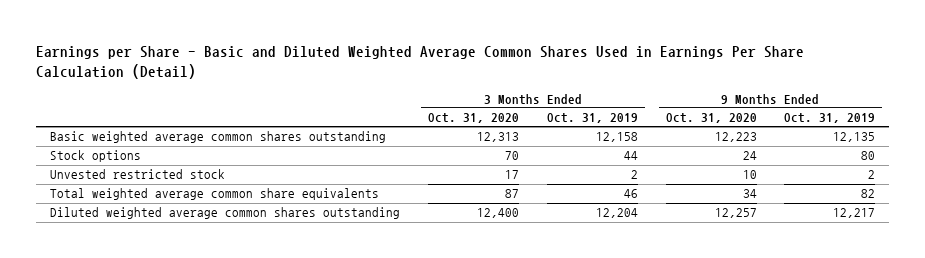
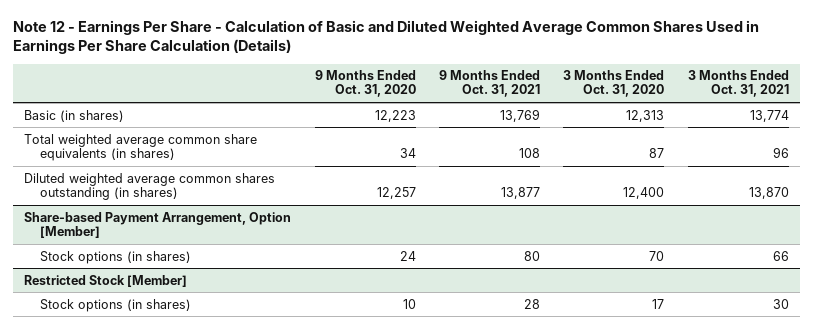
- Earnings per Share - Basic and Diluted Weighted Average Common Shares Used in Earnings Per Share Calculation (Detail)
+ Note 12 - Earnings Per Share - Calculation of Basic and Diluted Weighted Average Common Shares Used in Earnings Per Share Calculation (Details)
- | 3 Months Ended Oct. 31, 2020 | 3 Months Ended Oct. 31, 2019 | 9 Months Ended Oct. 31, 2020 | 9 Months Ended Oct. 31, 2019
+ | 9 Months Ended Oct. 31, 2020 | 9 Months Ended Oct. 31, 2021 | 3 Months Ended Oct. 31, 2020 | 3 Months Ended Oct. 31, 2021
- Basic weighted average common shares outstanding | 12,313 | 12,158 | 12,223 | 12,135
- Stock options | 70 | 44 | 24 | 80
- Unvested restricted stock | 17 | 2 | 10 | 2
- Total weighted average common share equivalents | 87 | 46 | 34 | 82
- Diluted weighted average common shares outstanding | 12,400 | 12,204 | 12,257 | 12,217
+ Basic (in shares) | 12,223 | 13,769 | 12,313 | 13,774
+ Total weighted average common share equivalents (in shares) | 34 | 108 | 87 | 96
+ Diluted weighted average common shares outstanding (in shares) | 12,257 | 13,877 | 12,400 | 13,870
+ Share-based Payment Arrangement, Option [Member]
+ Stock options (in shares) | 24 | 80 | 70 | 66
+ Restricted Stock [Member]
+ Stock options (in shares) | 10 | 28 | 17 | 30

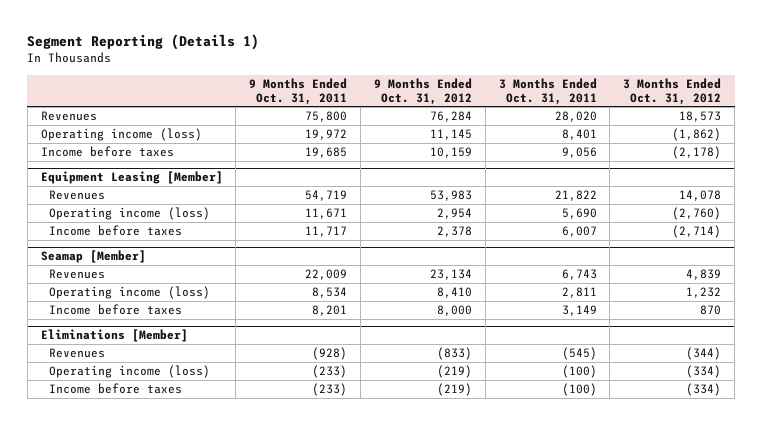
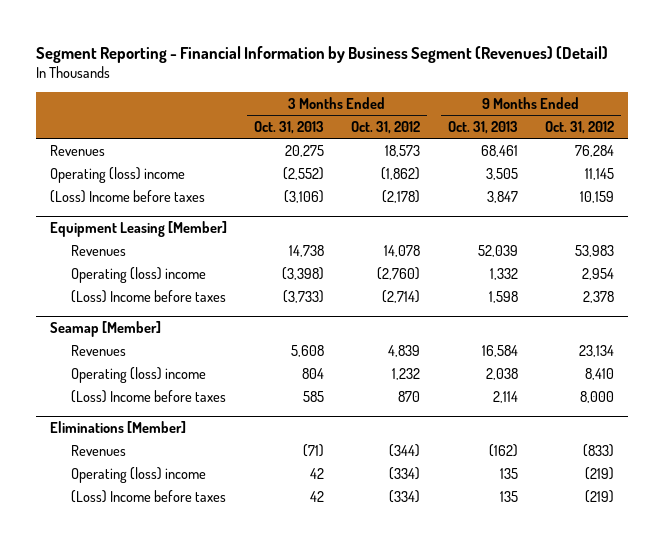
- Segment Reporting (Details 1)
+ Segment Reporting - Financial Information by Business Segment (Revenues) (Detail)
- | 9 Months Ended Oct. 31, 2011 | 9 Months Ended Oct. 31, 2012 | 3 Months Ended Oct. 31, 2011 | 3 Months Ended Oct. 31, 2012
+ | 3 Months Ended Oct. 31, 2013 | 3 Months Ended Oct. 31, 2012 | 9 Months Ended Oct. 31, 2013 | 9 Months Ended Oct. 31, 2012
- Operating income (loss) | 19,972 | 11,145 | 8,401 | (1,862)
- Income before taxes | 19,685 | 10,159 | 9,056 | (2,178)
+ Operating (loss) income | (2,552) | (1,862) | 3,505 | 11,145
+ (Loss) Income before taxes | (3,106) | (2,178) | 3,847 | 10,159
@ Equipment Leasing [Member]
- Operating income (loss) | 11,671 | 2,954 | 5,690 | (2,760)
- Income before taxes | 11,717 | 2,378 | 6,007 | (2,714)
+ Operating (loss) income | (3,398) | (2,760) | 1,332 | 2,954
+ (Loss) Income before taxes | (3,733) | (2,714) | 1,598 | 2,378
@ Seamap [Member]
- Operating income (loss) | 8,534 | 8,410 | 2,811 | 1,232
- Income before taxes | 8,201 | 8,000 | 3,149 | 870
+ Operating (loss) income | 804 | 1,232 | 2,038 | 8,410
+ (Loss) Income before taxes | 585 | 870 | 2,114 | 8,000
@ Eliminations [Member]
- Operating income (loss) | (233) | (219) | (100) | (334)
- Income before taxes | (233) | (219) | (100) | (334)
+ Operating (loss) income | 42 | (334) | 135 | (219)
+ (Loss) Income before taxes | 42 | (334) | 135 | (219)

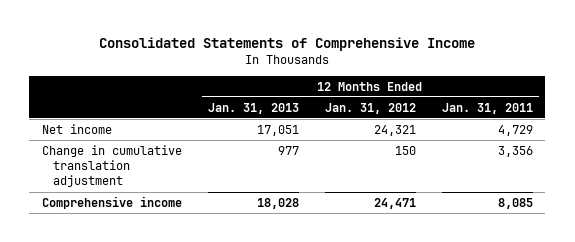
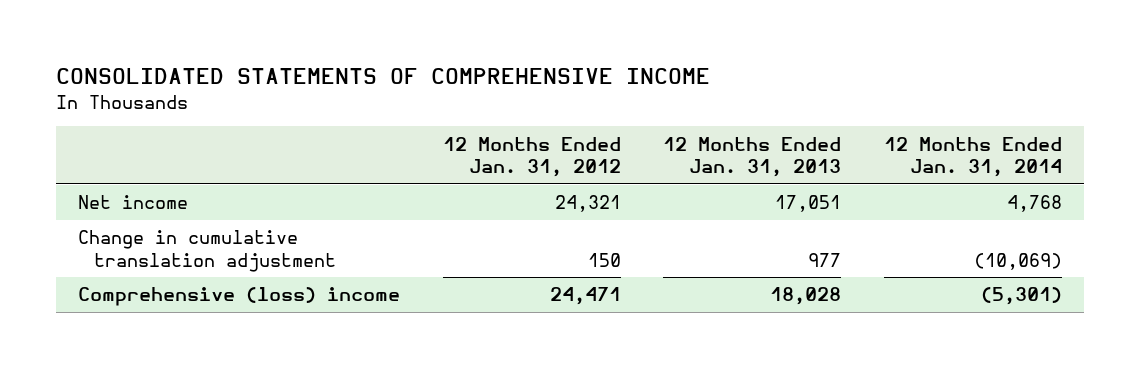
- Consolidated Statements of Comprehensive Income
+ CONSOLIDATED STATEMENTS OF COMPREHENSIVE INCOME
- | 12 Months Ended Jan. 31, 2013 | 12 Months Ended Jan. 31, 2012 | 12 Months Ended Jan. 31, 2011
+ | 12 Months Ended Jan. 31, 2012 | 12 Months Ended Jan. 31, 2013 | 12 Months Ended Jan. 31, 2014
- Comprehensive income | 18,028 | 24,471 | 8,085
+ Comprehensive (loss) income | 24,471 | 18,028 | (5,301)

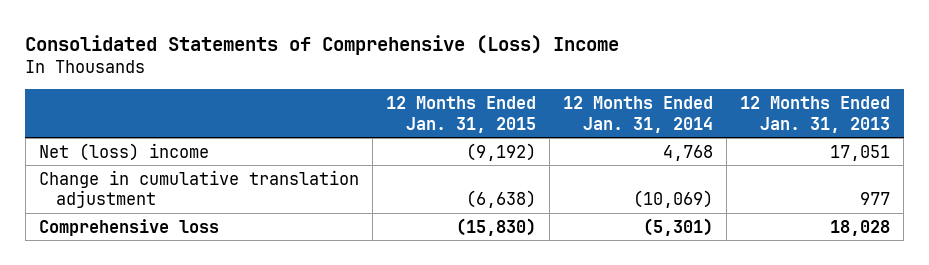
- CONSOLIDATED STATEMENTS OF COMPREHENSIVE INCOME
+ Consolidated Statements of Comprehensive (Loss) Income
- | 12 Months Ended Jan. 31, 2012 | 12 Months Ended Jan. 31, 2013 | 12 Months Ended Jan. 31, 2014
+ | 12 Months Ended Jan. 31, 2015 | 12 Months Ended Jan. 31, 2014 | 12 Months Ended Jan. 31, 2013
- Net income | 24,321 | 17,051 | 4,768
+ Net (loss) income | (9,192) | 4,768 | 17,051
- Comprehensive (loss) income | 24,471 | 18,028 | (5,301)
+ Comprehensive loss | (15,830) | (5,301) | 18,028

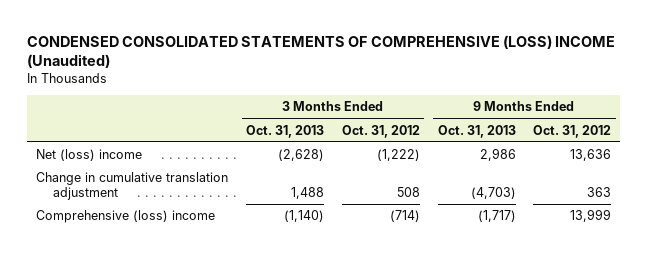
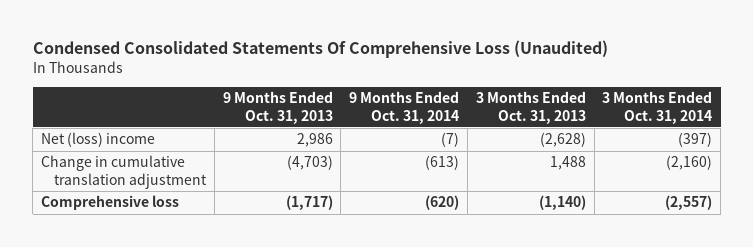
- CONDENSED CONSOLIDATED STATEMENTS OF COMPREHENSIVE (LOSS) INCOME (Unaudited)
+ Condensed Consolidated Statements Of Comprehensive Loss (Unaudited)
- | 3 Months Ended Oct. 31, 2013 | 3 Months Ended Oct. 31, 2012 | 9 Months Ended Oct. 31, 2013 | 9 Months Ended Oct. 31, 2012
+ | 9 Months Ended Oct. 31, 2013 | 9 Months Ended Oct. 31, 2014 | 3 Months Ended Oct. 31, 2013 | 3 Months Ended Oct. 31, 2014
- Comprehensive (loss) income | (1,140) | (714) | (1,717) | 13,999
+ Comprehensive loss | (1,717) | (620) | (1,140) | (2,557)

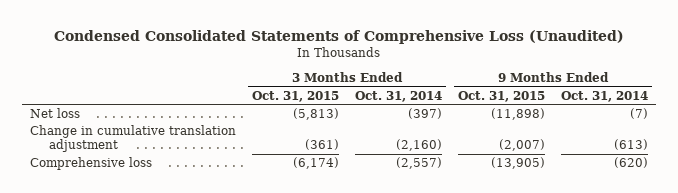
- Condensed Consolidated Statements Of Comprehensive Loss (Unaudited)
+ Condensed Consolidated Statements of Comprehensive Loss (Unaudited)
- | 9 Months Ended Oct. 31, 2013 | 9 Months Ended Oct. 31, 2014 | 3 Months Ended Oct. 31, 2013 | 3 Months Ended Oct. 31, 2014
+ | 3 Months Ended Oct. 31, 2015 | 3 Months Ended Oct. 31, 2014 | 9 Months Ended Oct. 31, 2015 | 9 Months Ended Oct. 31, 2014
- Net (loss) income | 2,986 | (7) | (2,628) | (397)
+ Net loss | (5,813) | (397) | (11,898) | (7)

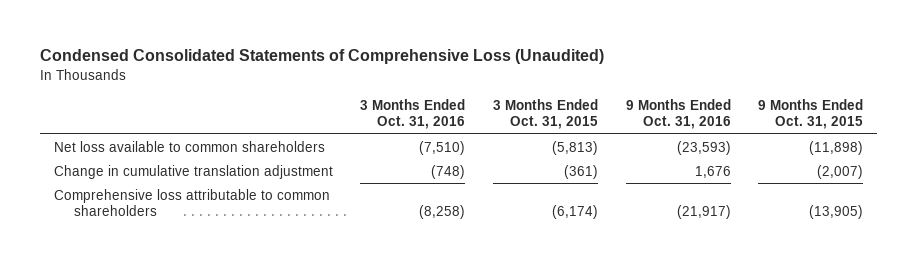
- | 3 Months Ended Oct. 31, 2015 | 3 Months Ended Oct. 31, 2014 | 9 Months Ended Oct. 31, 2015 | 9 Months Ended Oct. 31, 2014
+ | 3 Months Ended Oct. 31, 2016 | 3 Months Ended Oct. 31, 2015 | 9 Months Ended Oct. 31, 2016 | 9 Months Ended Oct. 31, 2015
- Net loss | (5,813) | (397) | (11,898) | (7)
+ Net loss available to common shareholders | (7,510) | (5,813) | (23,593) | (11,898)
- Comprehensive loss | (6,174) | (2,557) | (13,905) | (620)
+ Comprehensive loss attributable to common shareholders | (8,258) | (6,174) | (21,917) | (13,905)

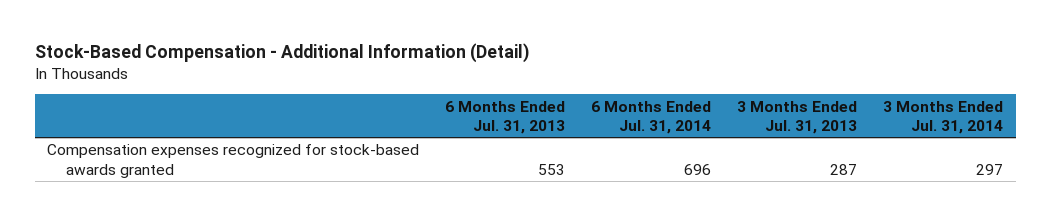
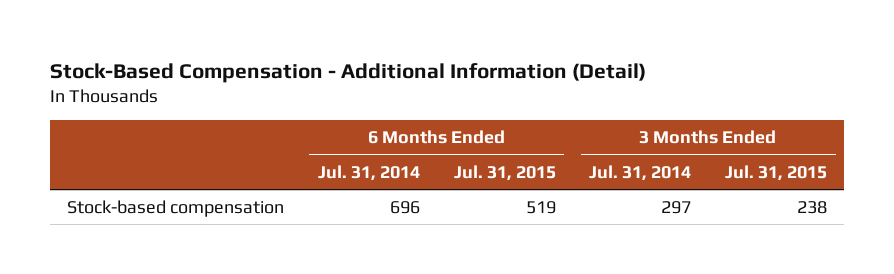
- | 6 Months Ended Jul. 31, 2013 | 6 Months Ended Jul. 31, 2014 | 3 Months Ended Jul. 31, 2013 | 3 Months Ended Jul. 31, 2014
+ | 6 Months Ended Jul. 31, 2014 | 6 Months Ended Jul. 31, 2015 | 3 Months Ended Jul. 31, 2014 | 3 Months Ended Jul. 31, 2015
- Compensation expenses recognized for stock-based awards granted | 553 | 696 | 287 | 297
+ Stock-based compensation | 696 | 519 | 297 | 238

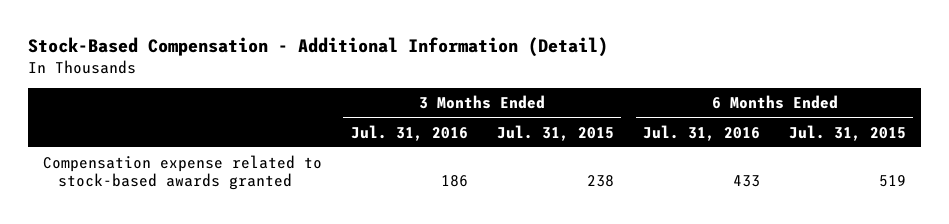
- | 6 Months Ended Jul. 31, 2014 | 6 Months Ended Jul. 31, 2015 | 3 Months Ended Jul. 31, 2014 | 3 Months Ended Jul. 31, 2015
+ | 3 Months Ended Jul. 31, 2016 | 3 Months Ended Jul. 31, 2015 | 6 Months Ended Jul. 31, 2016 | 6 Months Ended Jul. 31, 2015
- Stock-based compensation | 696 | 519 | 297 | 238
+ Compensation expense related to stock-based awards granted | 186 | 238 | 433 | 519

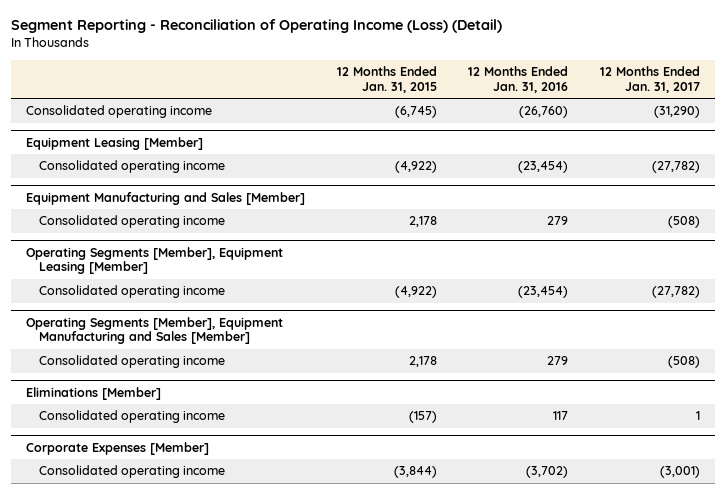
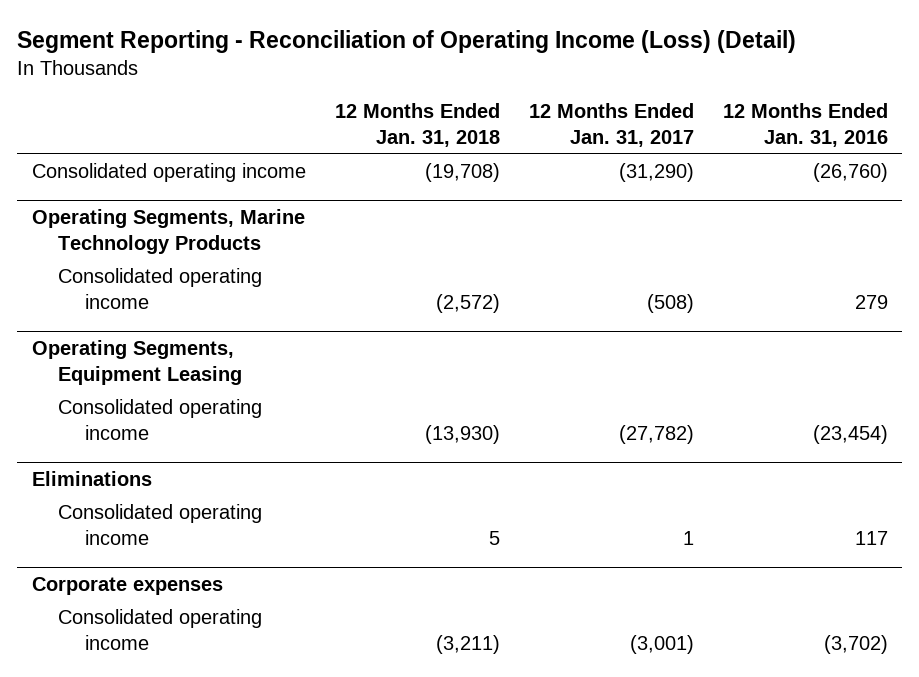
- | 12 Months Ended Jan. 31, 2015 | 12 Months Ended Jan. 31, 2016 | 12 Months Ended Jan. 31, 2017
+ | 12 Months Ended Jan. 31, 2018 | 12 Months Ended Jan. 31, 2017 | 12 Months Ended Jan. 31, 2016
- Equipment Leasing [Member]
- Consolidated operating income | (4,922) | (23,454) | (27,782)
- Equipment Manufacturing and Sales [Member]
+ Operating Segments, Marine Technology Products
- Operating Segments [Member], Equipment Leasing [Member]
+ Operating Segments, Equipment Leasing
- Operating Segments [Member], Equipment Manufacturing and Sales [Member]
- Consolidated operating income | 2,178 | 279 | (508)
- Eliminations [Member]
+ Eliminations
- Corporate Expenses [Member]
+ Corporate expenses

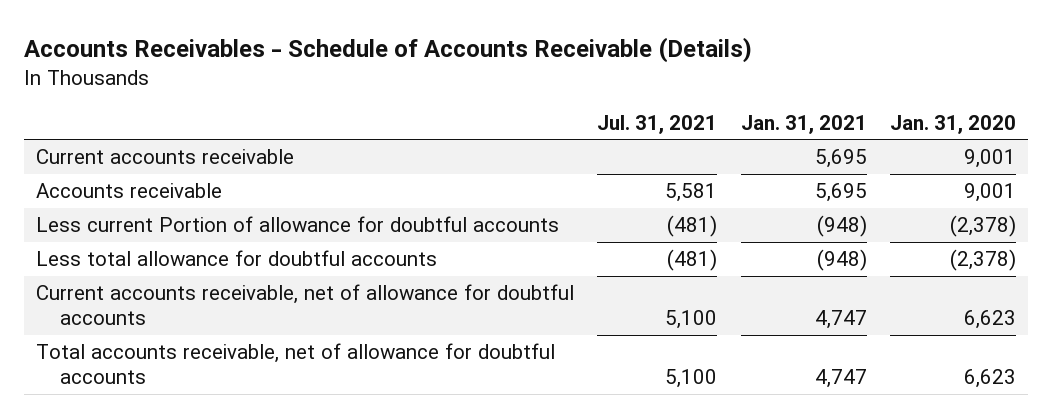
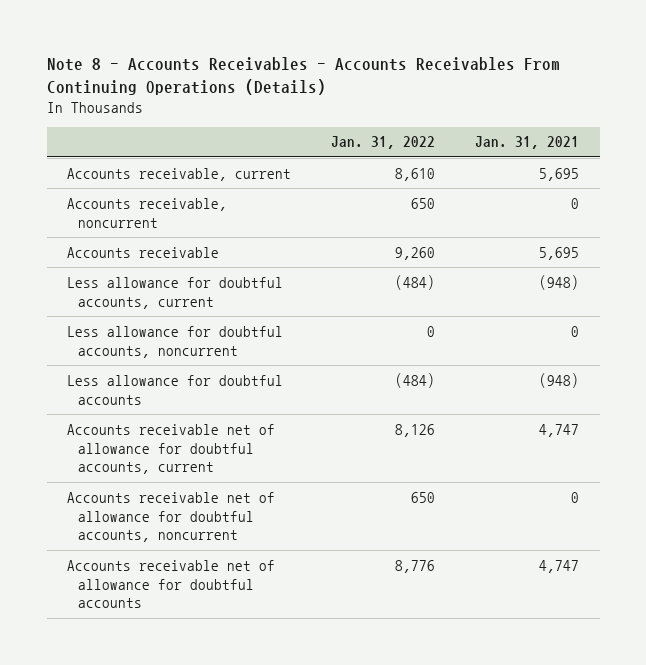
- Accounts Receivables - Schedule of Accounts Receivable (Details)
+ Note 8 - Accounts Receivables - Accounts Receivables From Continuing Operations (Details)
- | Jul. 31, 2021 | Jan. 31, 2021 | Jan. 31, 2020
+ | Jan. 31, 2022 | Jan. 31, 2021
- Current accounts receivable | | 5,695 | 9,001
+ Accounts receivable, current | 8,610 | 5,695
+ Accounts receivable, noncurrent | 650 | 0
- Less current Portion of allowance for doubtful accounts | (481) | (948) | (2,378)
- Less total allowance for doubtful accounts | (481) | (948) | (2,378)
- Current accounts receivable, net of allowance for doubtful accounts | 5,100 | 4,747 | 6,623
- Total accounts receivable, net of allowance for doubtful accounts | 5,100 | 4,747 | 6,623
+ Less allowance for doubtful accounts, current | (484) | (948)
+ Less allowance for doubtful accounts, noncurrent | 0 | 0
+ Less allowance for doubtful accounts | (484) | (948)
+ Accounts receivable net of allowance for doubtful accounts, current | 8,126 | 4,747
+ Accounts receivable net of allowance for doubtful accounts, noncurrent | 650 | 0
+ Accounts receivable net of allowance for doubtful accounts | 8,776 | 4,747

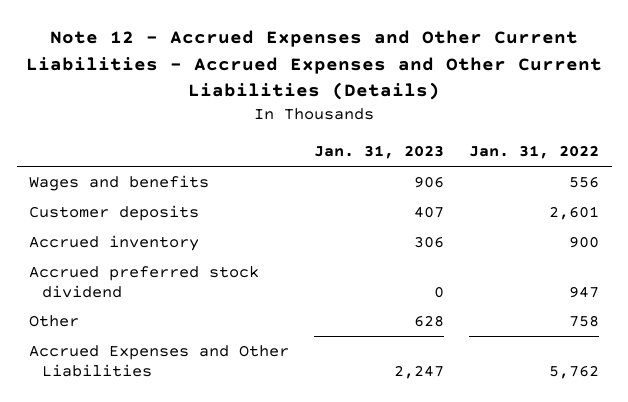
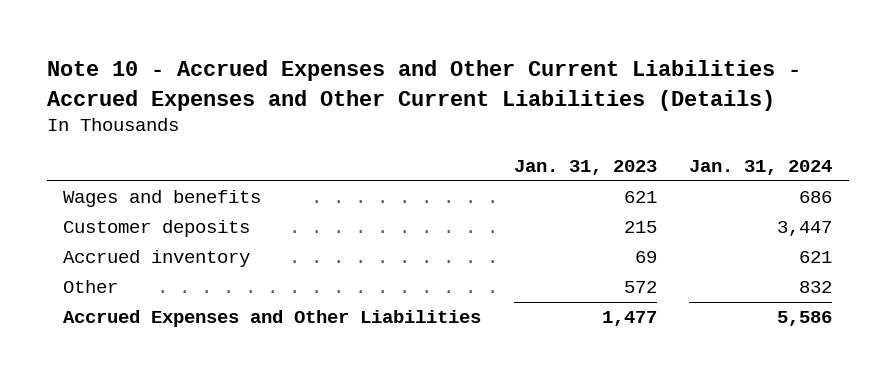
- Note 12 - Accrued Expenses and Other Current Liabilities - Accrued Expenses and Other Current Liabilities (Details)
+ Note 10 - Accrued Expenses and Other Current Liabilities - Accrued Expenses and Other Current Liabilities (Details)
- | Jan. 31, 2023 | Jan. 31, 2022
+ | Jan. 31, 2023 | Jan. 31, 2024
- Wages and benefits | 906 | 556
- Customer deposits | 407 | 2,601
- Accrued inventory | 306 | 900
- Accrued preferred stock dividend | 0 | 947
- Other | 628 | 758
- Accrued Expenses and Other Liabilities | 2,247 | 5,762
+ Wages and benefits | 621 | 686
+ Customer deposits | 215 | 3,447
+ Accrued inventory | 69 | 621
+ Other | 572 | 832
+ Accrued Expenses and Other Liabilities | 1,477 | 5,586

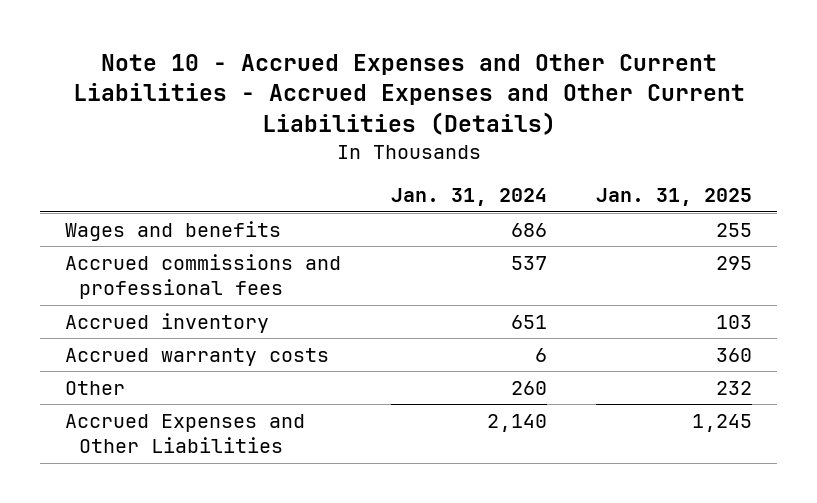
- | Jan. 31, 2023 | Jan. 31, 2024
+ | Jan. 31, 2024 | Jan. 31, 2025
- Customer deposits | 215 | 3,447
- Accrued inventory | 69 | 621
- Other | 572 | 832
- Accrued Expenses and Other Liabilities | 1,477 | 5,586
+ Accrued commissions and professional fees | 537 | 295
+ Accrued inventory | 651 | 103
+ Accrued warranty costs | 6 | 360
+ Other | 260 | 232
+ Accrued Expenses and Other Liabilities | 2,140 | 1,245

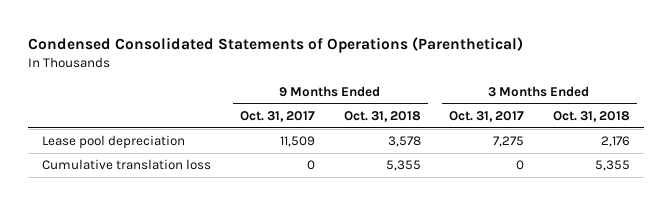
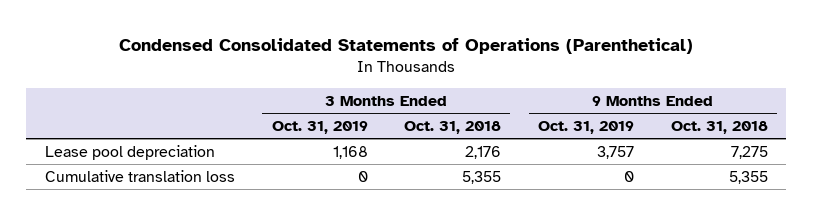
- | 9 Months Ended Oct. 31, 2017 | 9 Months Ended Oct. 31, 2018 | 3 Months Ended Oct. 31, 2017 | 3 Months Ended Oct. 31, 2018
+ | 3 Months Ended Oct. 31, 2019 | 3 Months Ended Oct. 31, 2018 | 9 Months Ended Oct. 31, 2019 | 9 Months Ended Oct. 31, 2018
- Lease pool depreciation | 11,509 | 3,578 | 7,275 | 2,176
+ Lease pool depreciation | 1,168 | 2,176 | 3,757 | 7,275

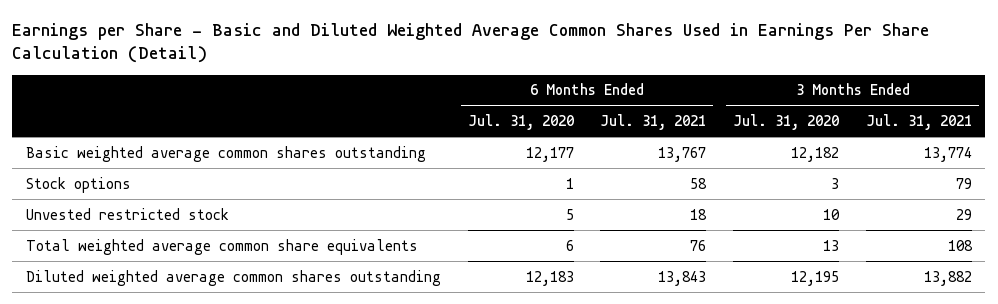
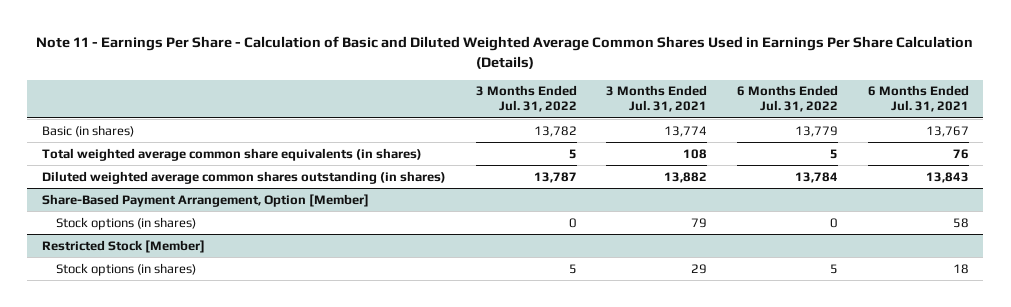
- Earnings per Share - Basic and Diluted Weighted Average Common Shares Used in Earnings Per Share Calculation (Detail)
+ Note 11 - Earnings Per Share - Calculation of Basic and Diluted Weighted Average Common Shares Used in Earnings Per Share Calculation (Details)
- | 6 Months Ended Jul. 31, 2020 | 6 Months Ended Jul. 31, 2021 | 3 Months Ended Jul. 31, 2020 | 3 Months Ended Jul. 31, 2021
+ | 3 Months Ended Jul. 31, 2022 | 3 Months Ended Jul. 31, 2021 | 6 Months Ended Jul. 31, 2022 | 6 Months Ended Jul. 31, 2021
- Basic weighted average common shares outstanding | 12,177 | 13,767 | 12,182 | 13,774
- Stock options | 1 | 58 | 3 | 79
- Unvested restricted stock | 5 | 18 | 10 | 29
- Total weighted average common share equivalents | 6 | 76 | 13 | 108
- Diluted weighted average common shares outstanding | 12,183 | 13,843 | 12,195 | 13,882
+ Basic (in shares) | 13,782 | 13,774 | 13,779 | 13,767
+ Total weighted average common share equivalents (in shares) | 5 | 108 | 5 | 76
+ Diluted weighted average common shares outstanding (in shares) | 13,787 | 13,882 | 13,784 | 13,843
+ Share-Based Payment Arrangement, Option [Member]
+ Stock options (in shares) | 0 | 79 | 0 | 58
+ Restricted Stock [Member]
+ Stock options (in shares) | 5 | 29 | 5 | 18

